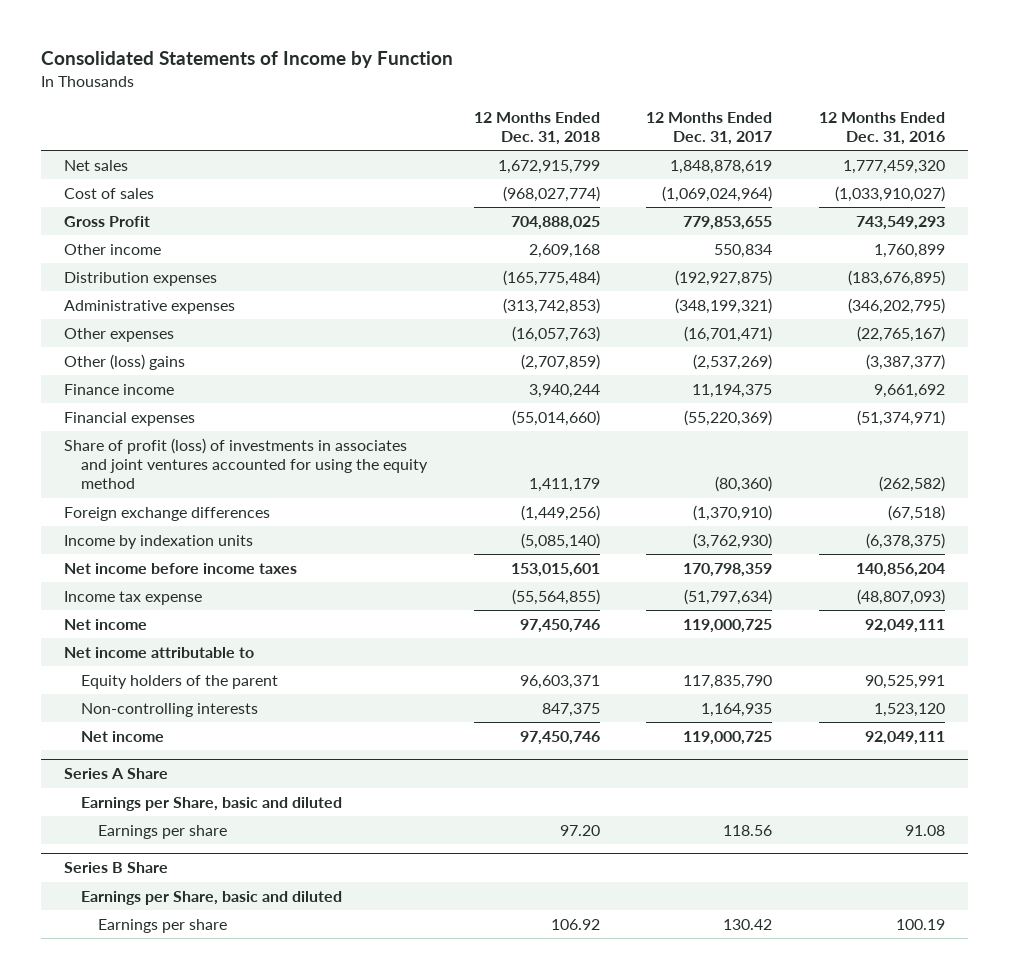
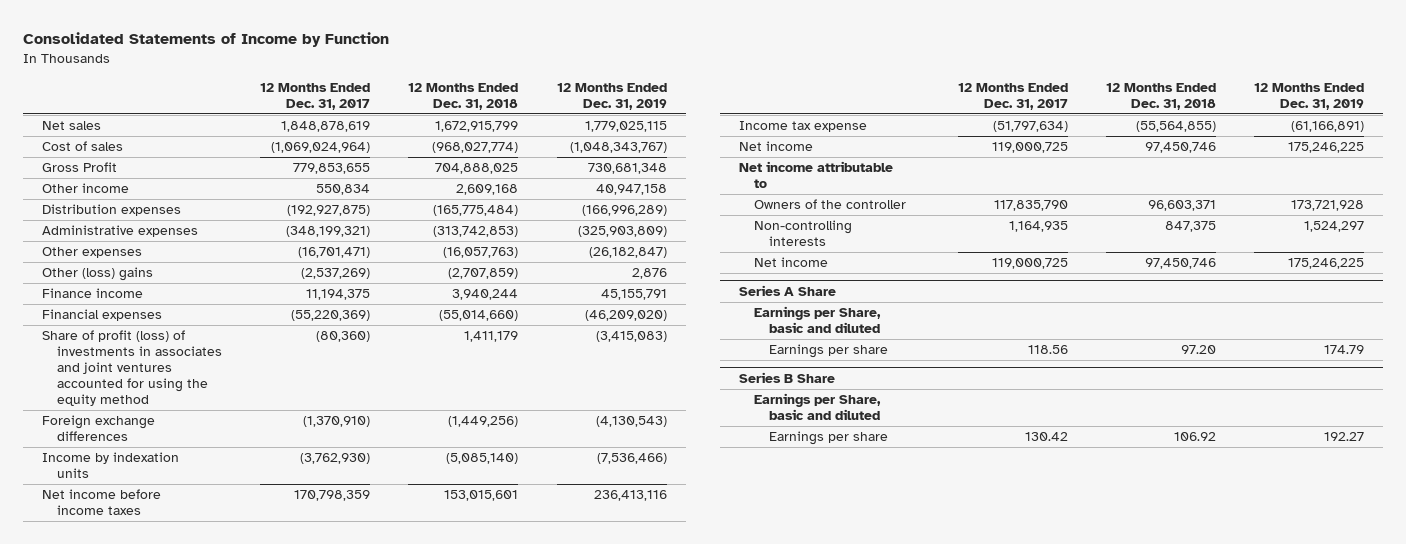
- | 12 Months Ended Dec. 31, 2018 | 12 Months Ended Dec. 31, 2017 | 12 Months Ended Dec. 31, 2016
+ | 12 Months Ended Dec. 31, 2017 | 12 Months Ended Dec. 31, 2018 | 12 Months Ended Dec. 31, 2019
- Equity holders of the parent | 96,603,371 | 117,835,790 | 90,525,991
+ Owners of the controller | 117,835,790 | 96,603,371 | 173,721,928

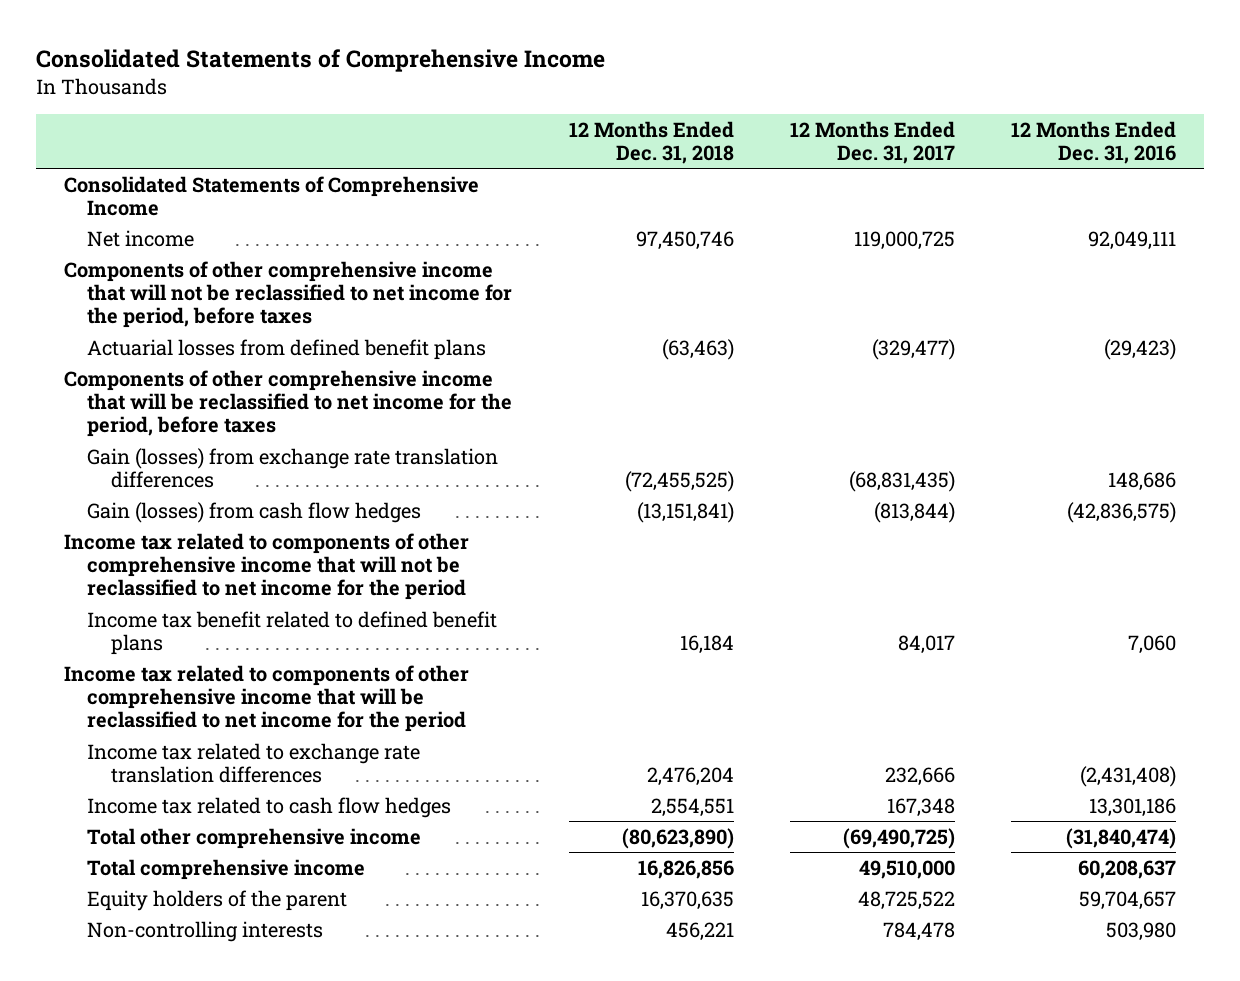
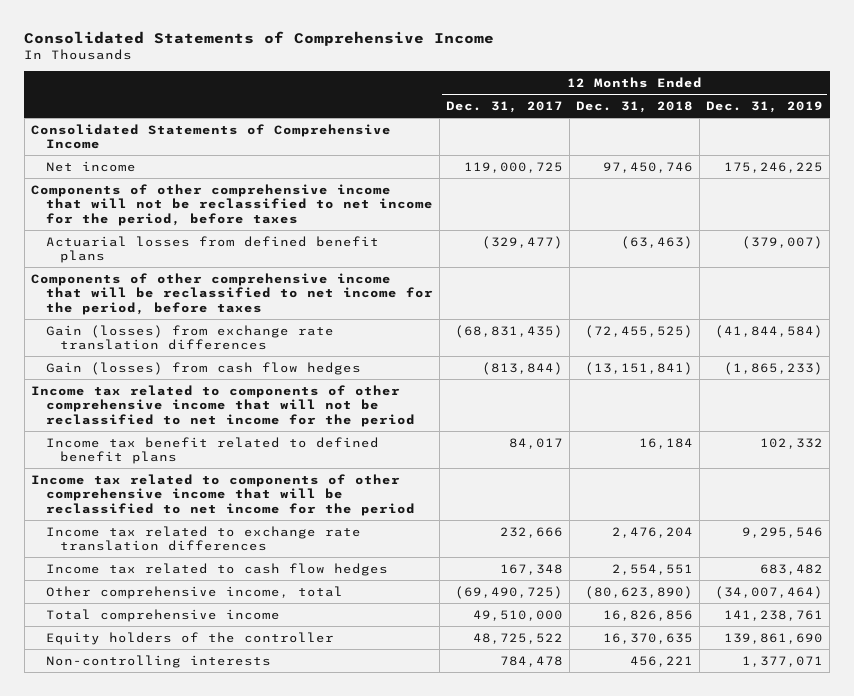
- | 12 Months Ended Dec. 31, 2018 | 12 Months Ended Dec. 31, 2017 | 12 Months Ended Dec. 31, 2016
+ | 12 Months Ended Dec. 31, 2017 | 12 Months Ended Dec. 31, 2018 | 12 Months Ended Dec. 31, 2019
- Total other comprehensive income | (80,623,890) | (69,490,725) | (31,840,474)
+ Other comprehensive income, total | (69,490,725) | (80,623,890) | (34,007,464)
- Equity holders of the parent | 16,370,635 | 48,725,522 | 59,704,657
+ Equity holders of the controller | 48,725,522 | 16,370,635 | 139,861,690

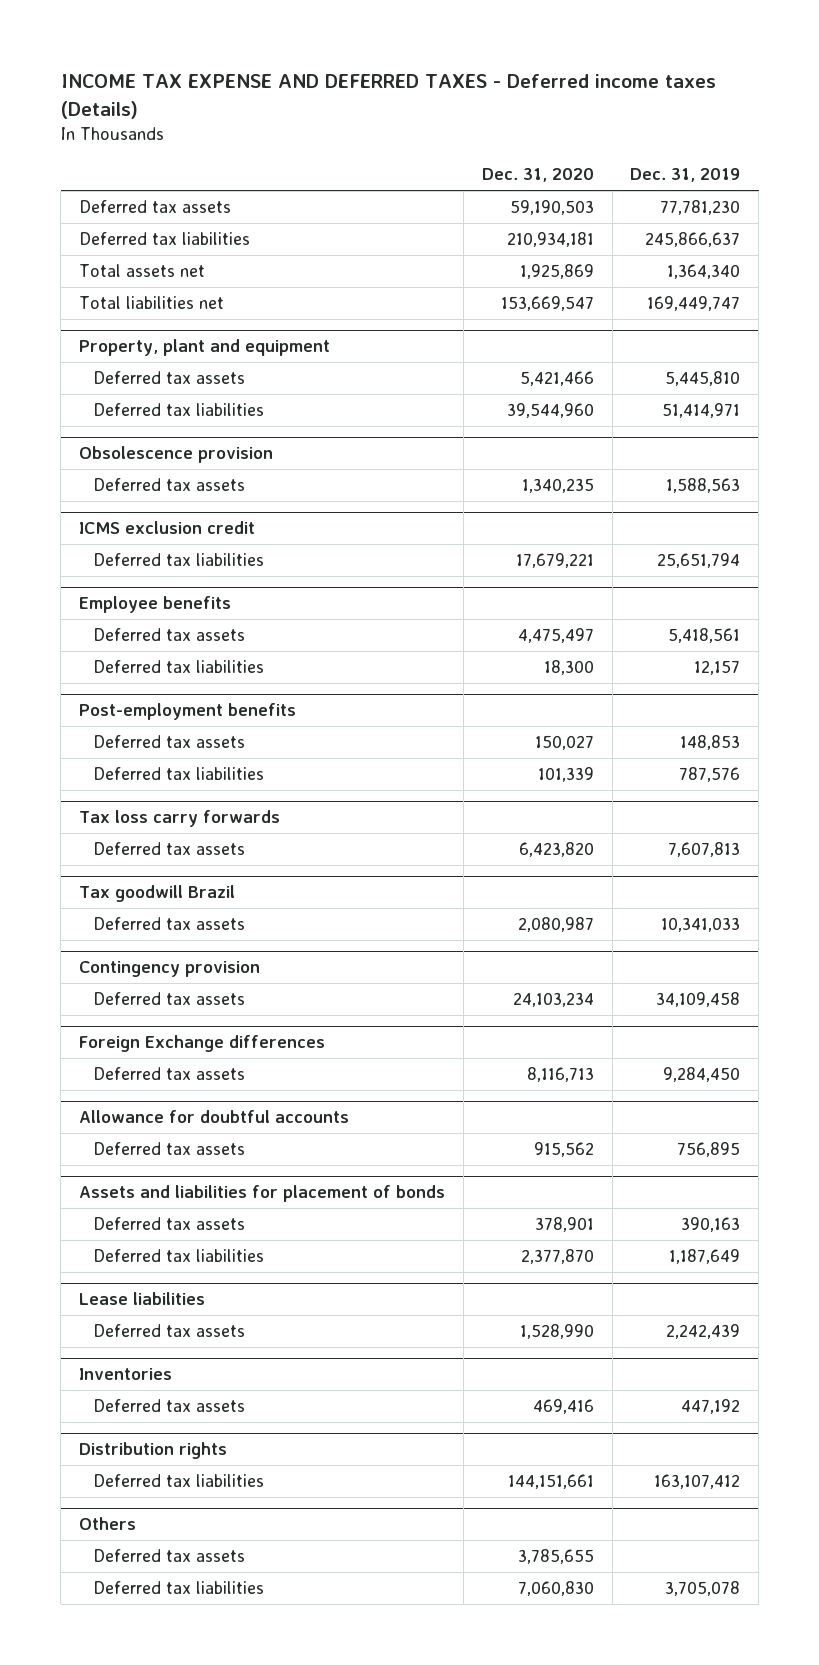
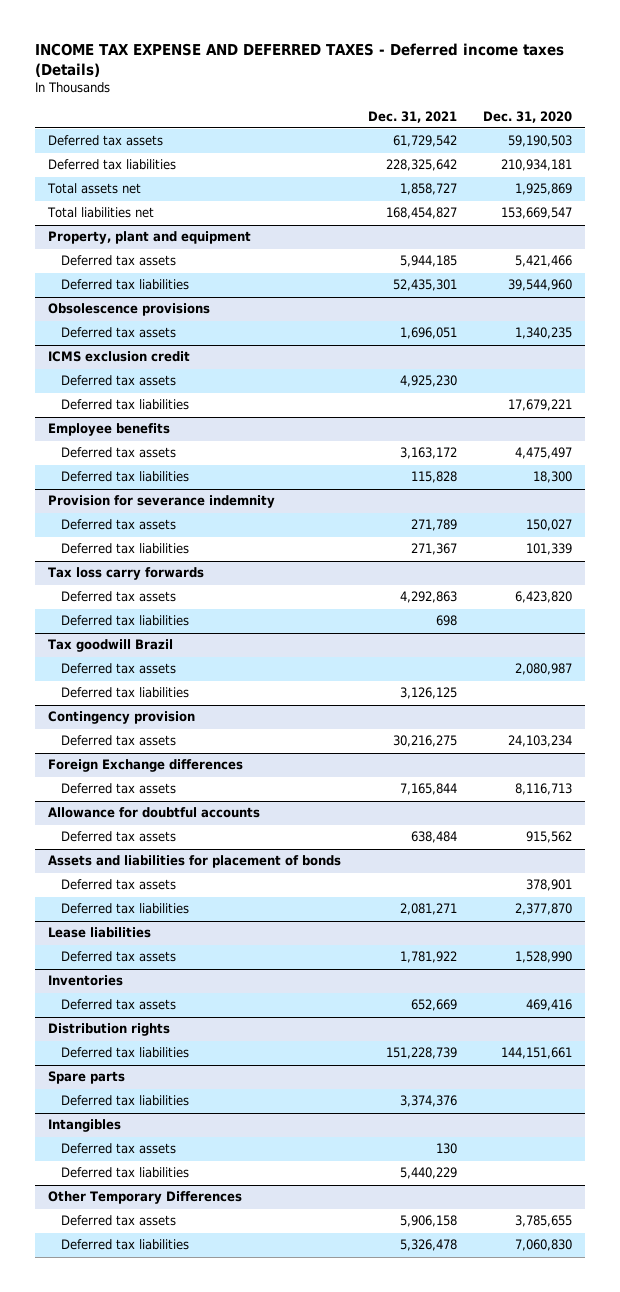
- | Dec. 31, 2020 | Dec. 31, 2019
+ | Dec. 31, 2021 | Dec. 31, 2020
- Obsolescence provision
+ Obsolescence provisions
@ ICMS exclusion credit
+ Deferred tax assets | 4,925,230 |
- Post-employment benefits
+ Provision for severance indemnity
@ Tax loss carry forwards
+ Deferred tax liabilities | 698 |
@ Tax goodwill Brazil
+ Deferred tax liabilities | 3,126,125 |
- Others
+ Spare parts
+ Deferred tax liabilities | 3,374,376 |
+ Intangibles
+ Deferred tax assets | 130 |
+ Deferred tax liabilities | 5,440,229 |
+ Other Temporary Differences

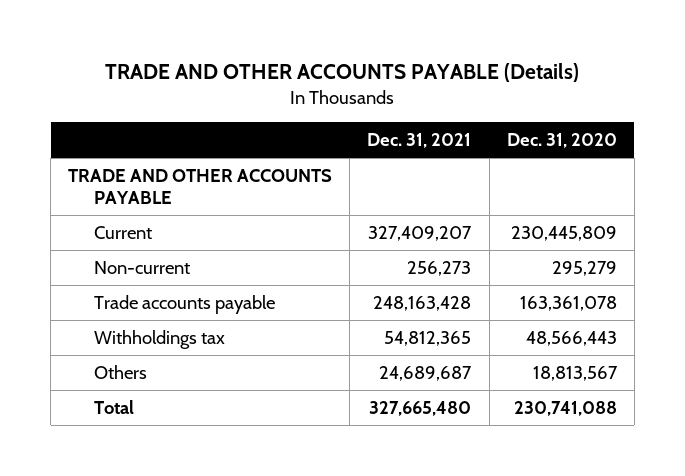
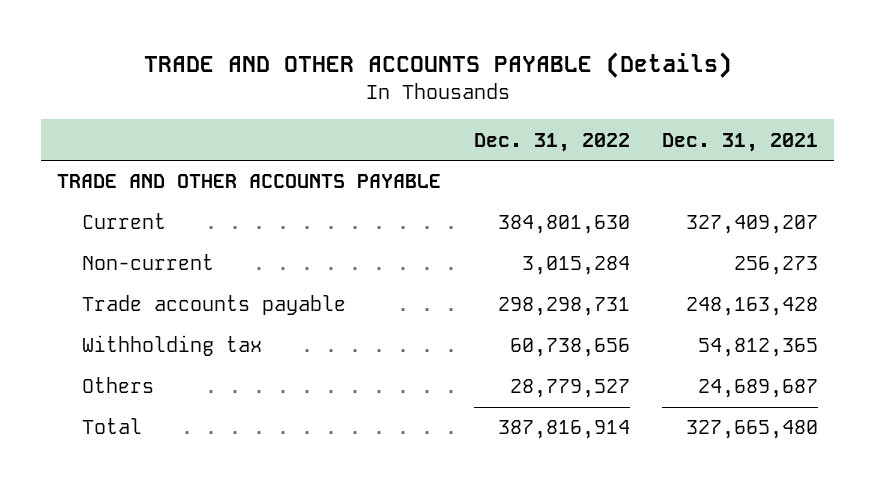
- | Dec. 31, 2021 | Dec. 31, 2020
+ | Dec. 31, 2022 | Dec. 31, 2021
- Withholdings tax | 54,812,365 | 48,566,443
+ Withholding tax | 60,738,656 | 54,812,365

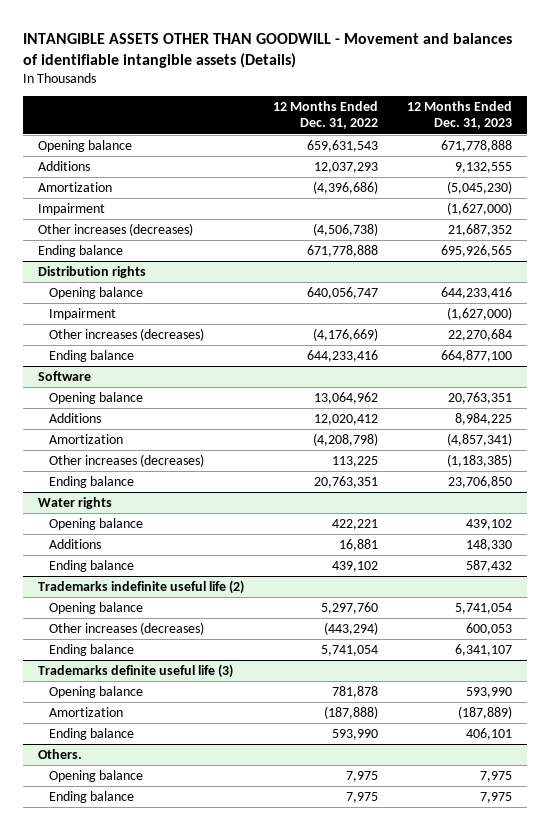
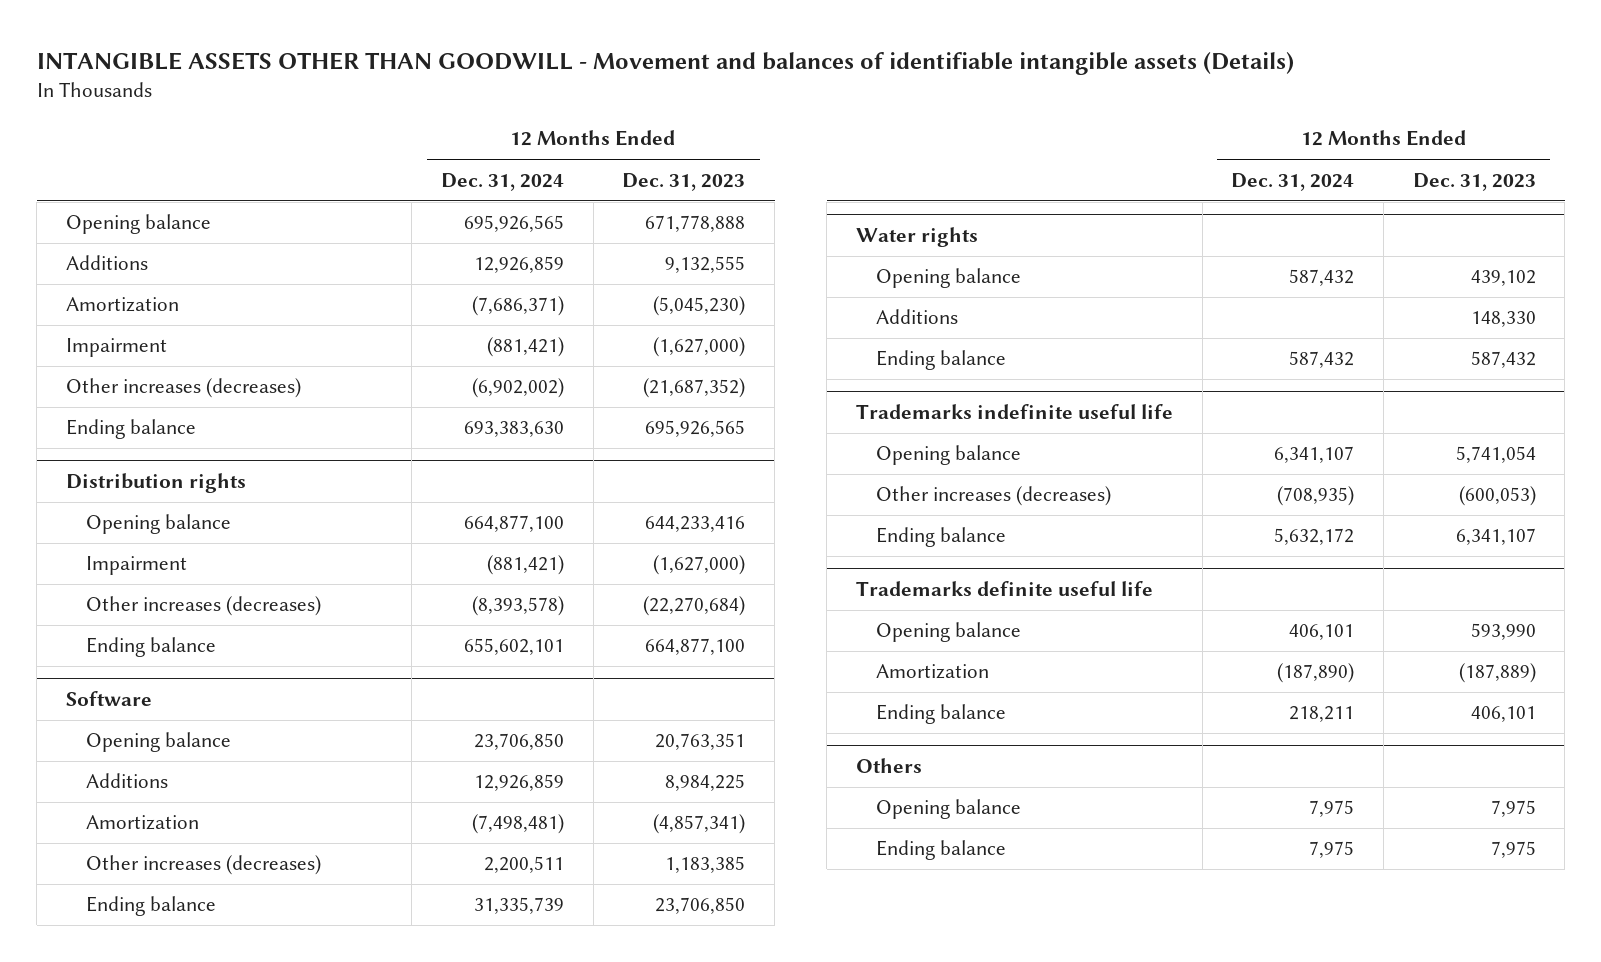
- | 12 Months Ended Dec. 31, 2022 | 12 Months Ended Dec. 31, 2023
+ | 12 Months Ended Dec. 31, 2024 | 12 Months Ended Dec. 31, 2023
- Other increases (decreases) | (4,506,738) | 21,687,352
+ Other increases (decreases) | (6,902,002) | (21,687,352)
@ Distribution rights
- Other increases (decreases) | (4,176,669) | 22,270,684
+ Other increases (decreases) | (8,393,578) | (22,270,684)
@ Software
- Other increases (decreases) | 113,225 | (1,183,385)
+ Other increases (decreases) | 2,200,511 | 1,183,385
- Trademarks indefinite useful life (2)
+ Trademarks indefinite useful life
- Other increases (decreases) | (443,294) | 600,053
+ Other increases (decreases) | (708,935) | (600,053)
- Trademarks definite useful life (3)
+ Trademarks definite useful life
- Others.
+ Others

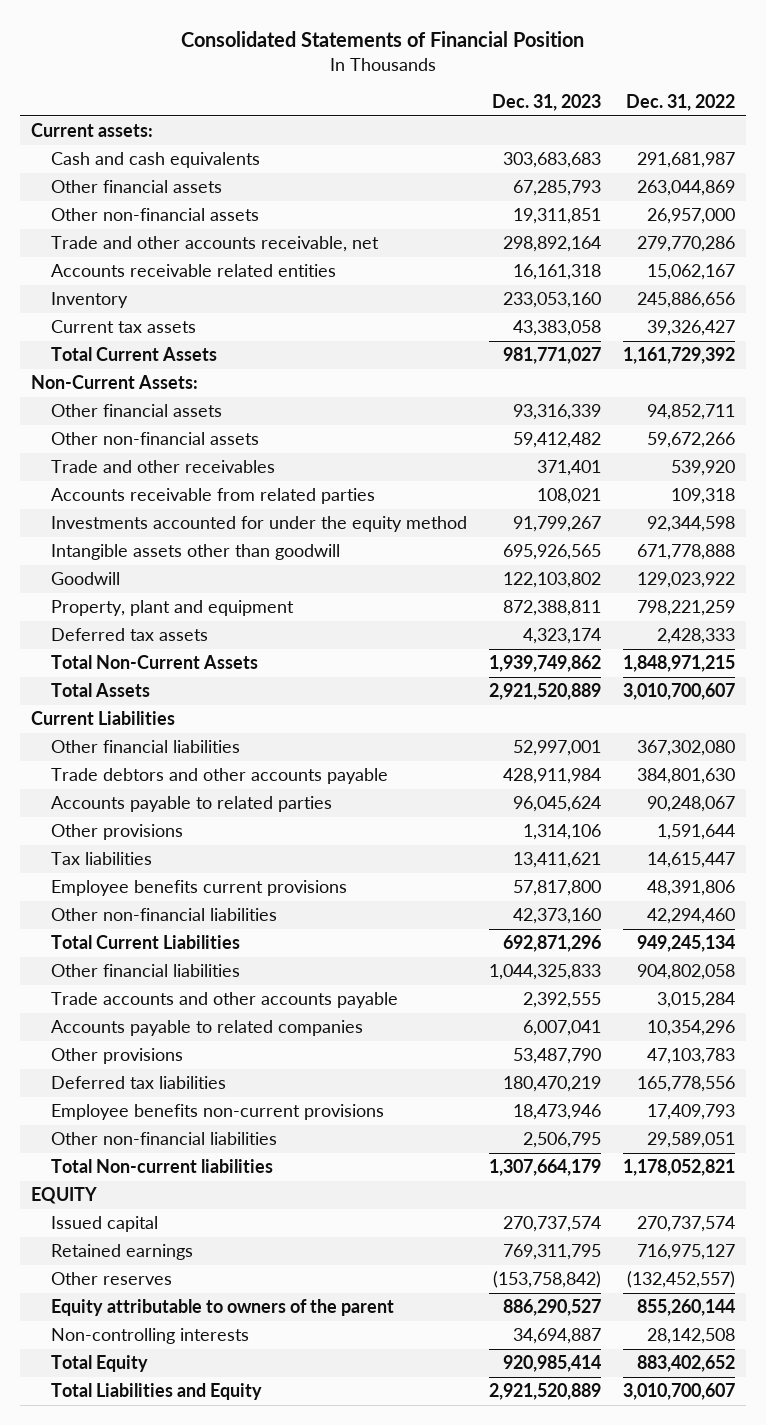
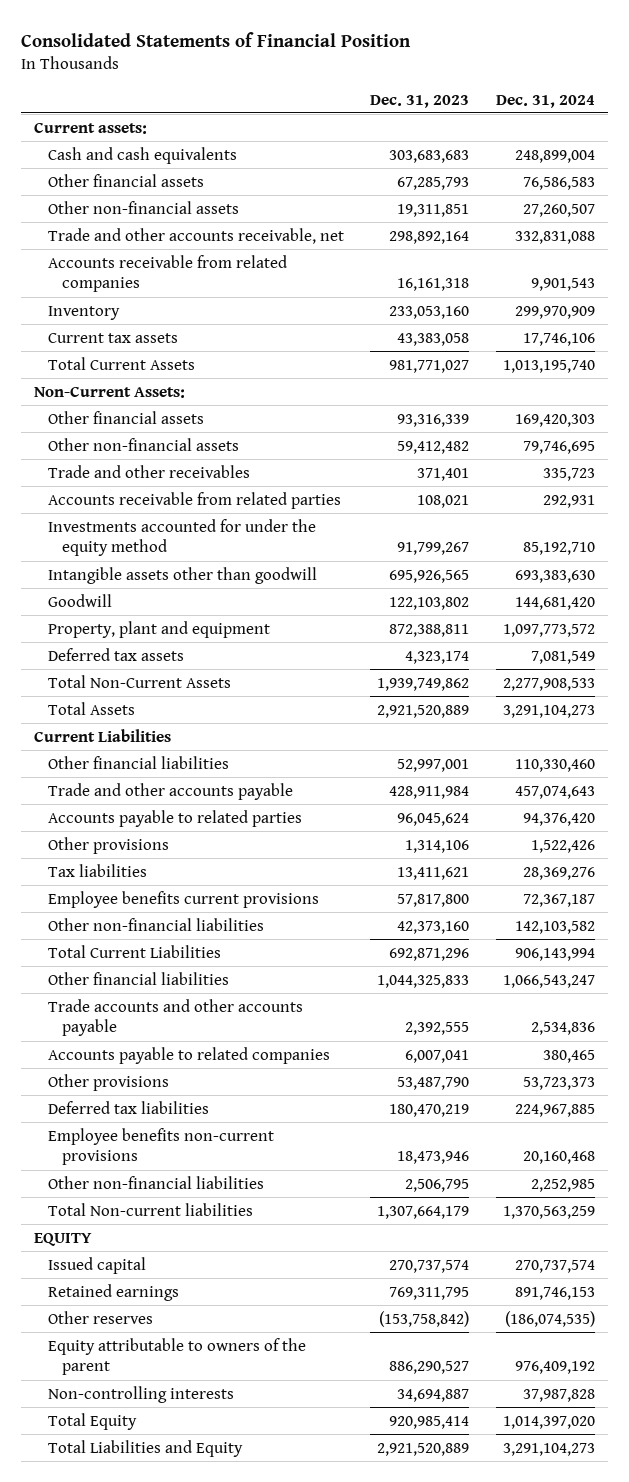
- | Dec. 31, 2023 | Dec. 31, 2022
+ | Dec. 31, 2023 | Dec. 31, 2024
- Accounts receivable related entities | 16,161,318 | 15,062,167
+ Accounts receivable from related companies | 16,161,318 | 9,901,543
- Trade debtors and other accounts payable | 428,911,984 | 384,801,630
+ Trade and other accounts payable | 428,911,984 | 457,074,643

